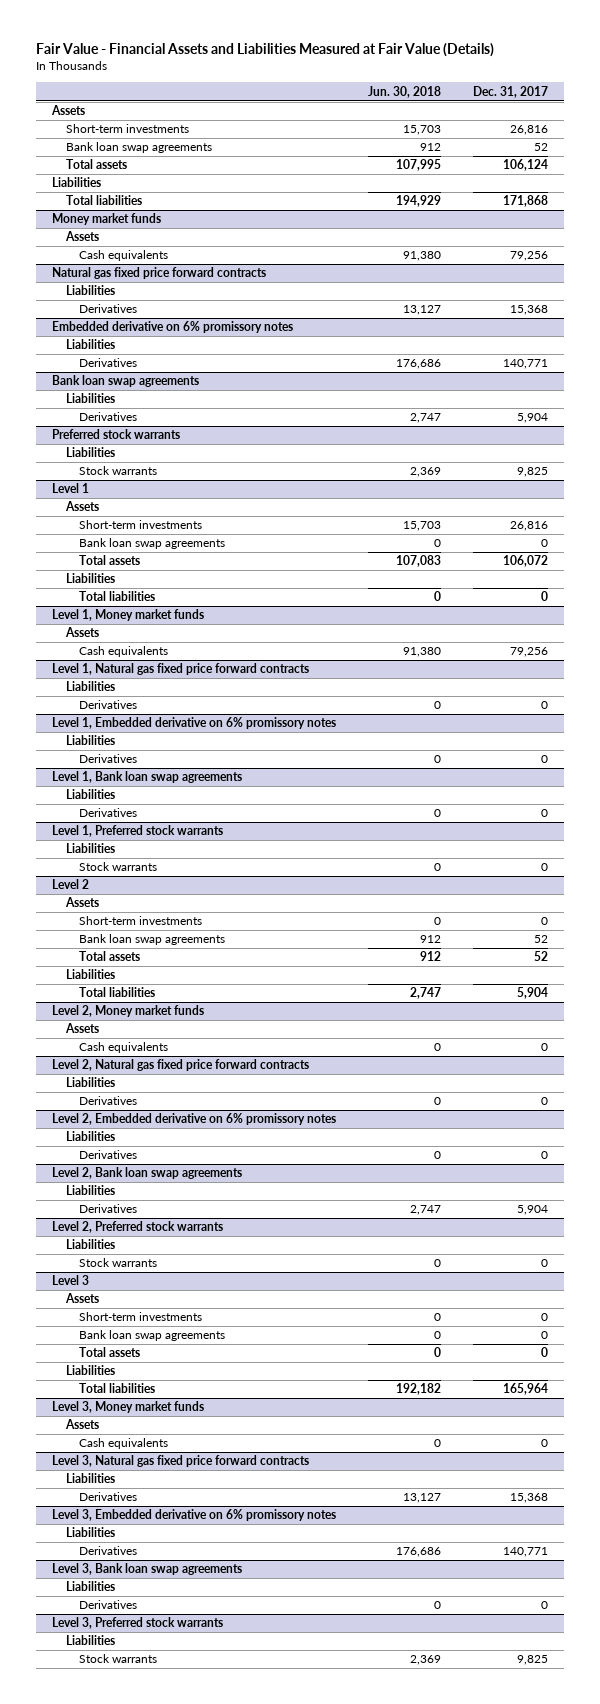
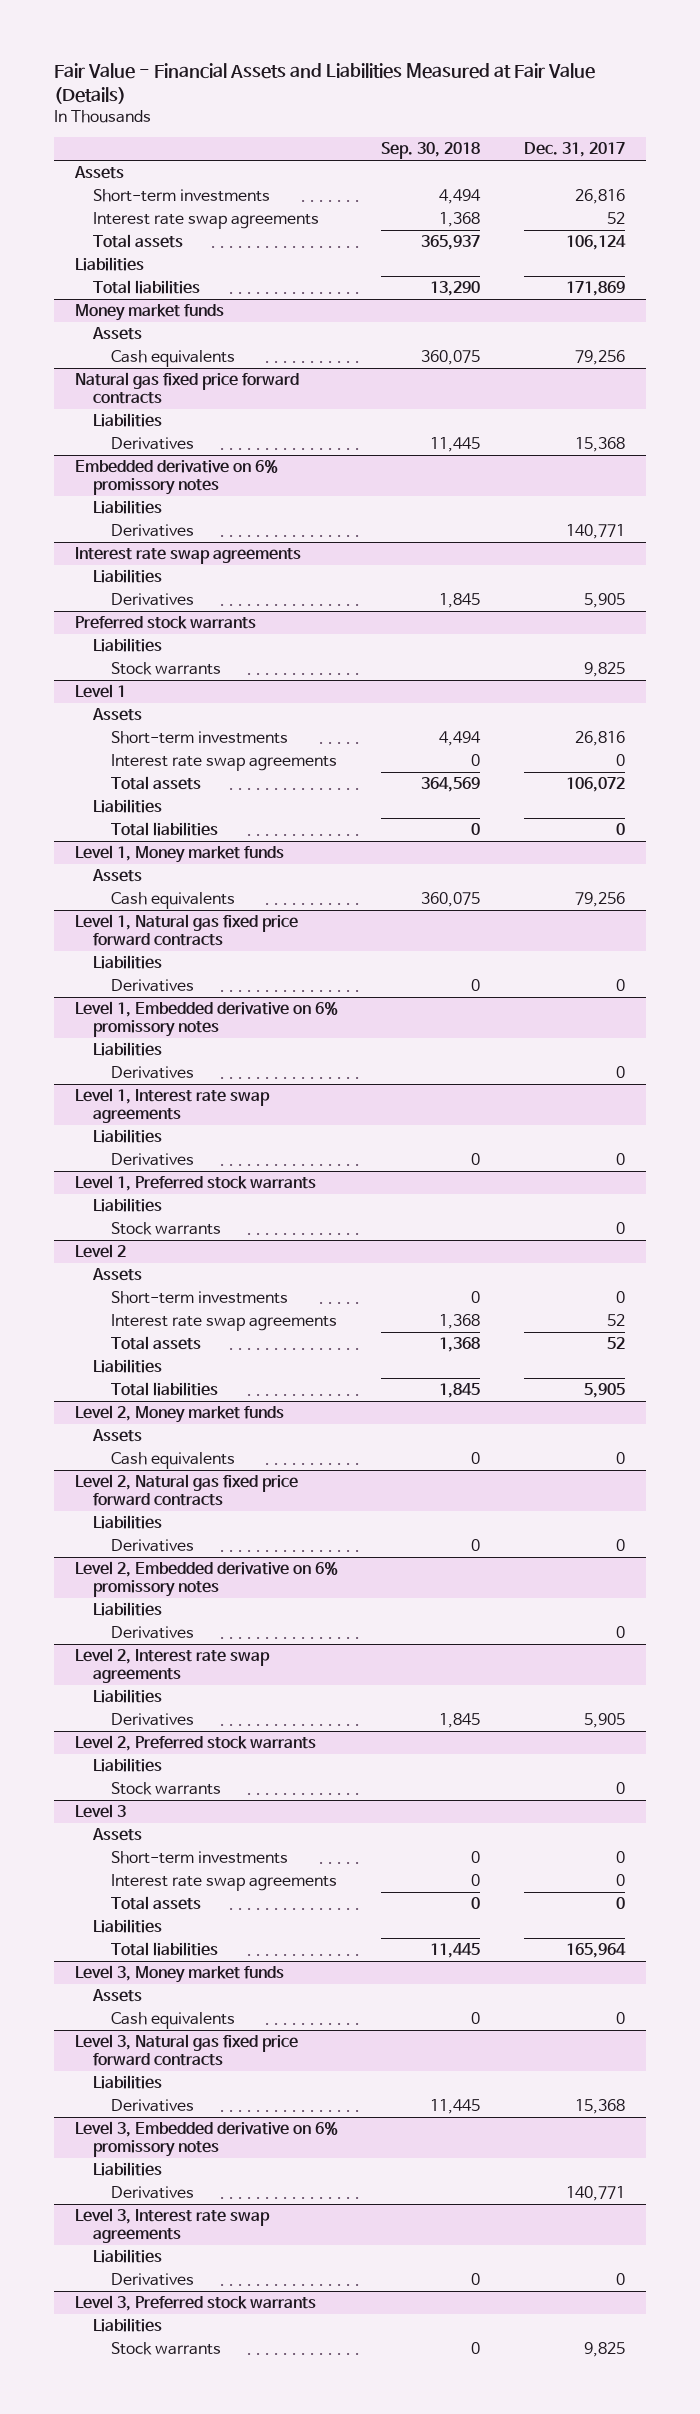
- | Jun. 30, 2018 | Dec. 31, 2017
+ | Sep. 30, 2018 | Dec. 31, 2017
- Bank loan swap agreements | 912 | 52
+ Interest rate swap agreements | 1,368 | 52
- Total liabilities | 194,929 | 171,868
+ Total liabilities | 13,290 | 171,869
- Bank loan swap agreements
+ Interest rate swap agreements
- Derivatives | 2,747 | 5,904
+ Derivatives | 1,845 | 5,905
@ Level 1
- Bank loan swap agreements | 0 | 0
+ Interest rate swap agreements | 0 | 0
- Level 1, Bank loan swap agreements
+ Level 1, Interest rate swap agreements
@ Level 2
- Bank loan swap agreements | 912 | 52
+ Interest rate swap agreements | 1,368 | 52
- Total liabilities | 2,747 | 5,904
+ Total liabilities | 1,845 | 5,905
- Level 2, Bank loan swap agreements
+ Level 2, Interest rate swap agreements
- Derivatives | 2,747 | 5,904
+ Derivatives | 1,845 | 5,905
@ Level 3
- Bank loan swap agreements | 0 | 0
+ Interest rate swap agreements | 0 | 0
- Level 3, Bank loan swap agreements
+ Level 3, Interest rate swap agreements

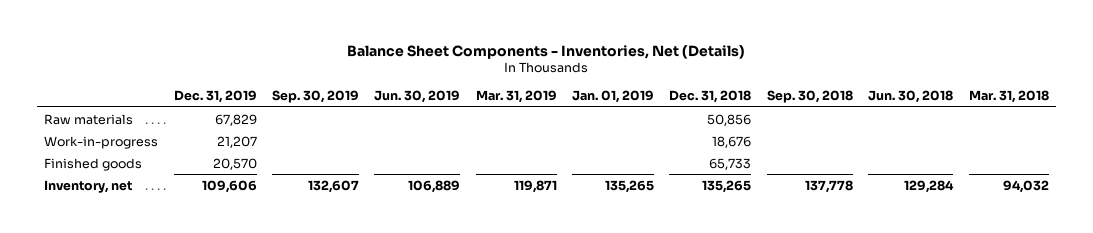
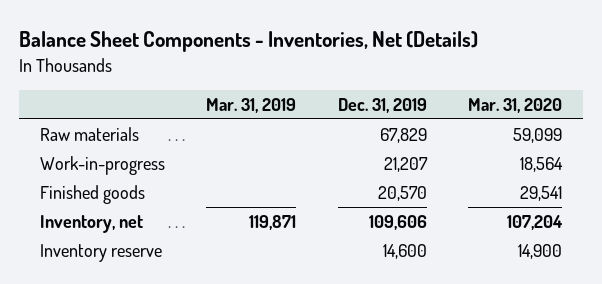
- | Dec. 31, 2019 | Sep. 30, 2019 | Jun. 30, 2019 | Mar. 31, 2019 | Jan. 01, 2019 | Dec. 31, 2018 | Sep. 30, 2018 | Jun. 30, 2018 | Mar. 31, 2018
+ | Mar. 31, 2019 | Dec. 31, 2019 | Mar. 31, 2020
+ Inventory reserve | | 14,600 | 14,900

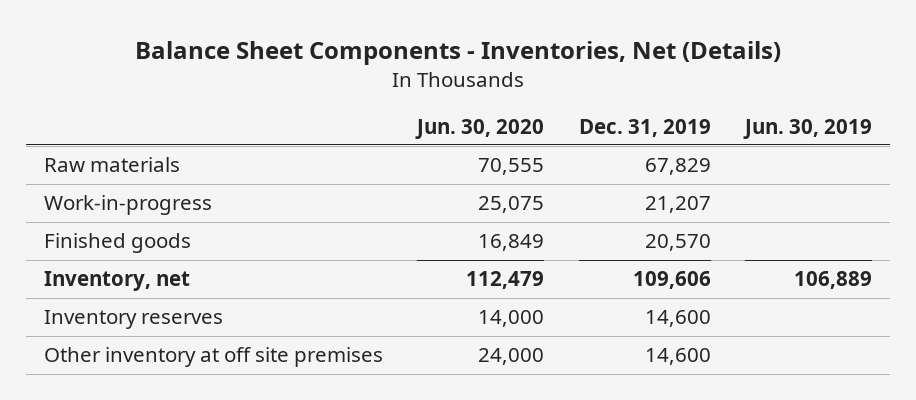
- | Mar. 31, 2019 | Dec. 31, 2019 | Mar. 31, 2020
+ | Jun. 30, 2020 | Dec. 31, 2019 | Jun. 30, 2019
- Inventory reserve | | 14,600 | 14,900
+ Inventory reserves | 14,000 | 14,600 |
+ Other inventory at off site premises | 24,000 | 14,600 |

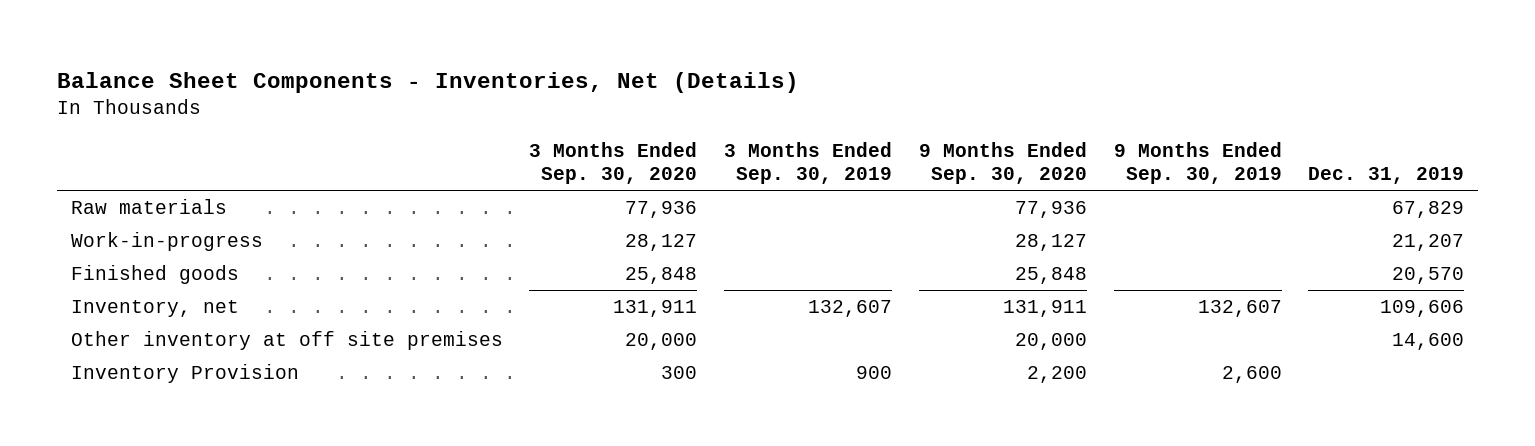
- | Jun. 30, 2020 | Dec. 31, 2019 | Jun. 30, 2019
+ | 3 Months Ended Sep. 30, 2020 | 3 Months Ended Sep. 30, 2019 | 9 Months Ended Sep. 30, 2020 | 9 Months Ended Sep. 30, 2019 | Dec. 31, 2019
- Inventory reserves | 14,000 | 14,600 |
+ Inventory Provision | 300 | 900 | 2,200 | 2,600 |

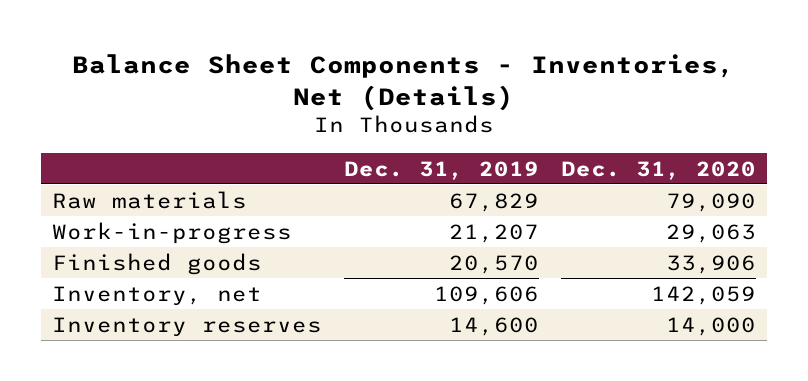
- | 3 Months Ended Sep. 30, 2020 | 3 Months Ended Sep. 30, 2019 | 9 Months Ended Sep. 30, 2020 | 9 Months Ended Sep. 30, 2019 | Dec. 31, 2019
+ | Dec. 31, 2019 | Dec. 31, 2020
- Other inventory at off site premises | 20,000 | | 20,000 | | 14,600
- Inventory Provision | 300 | 900 | 2,200 | 2,600 |
+ Inventory reserves | 14,600 | 14,000

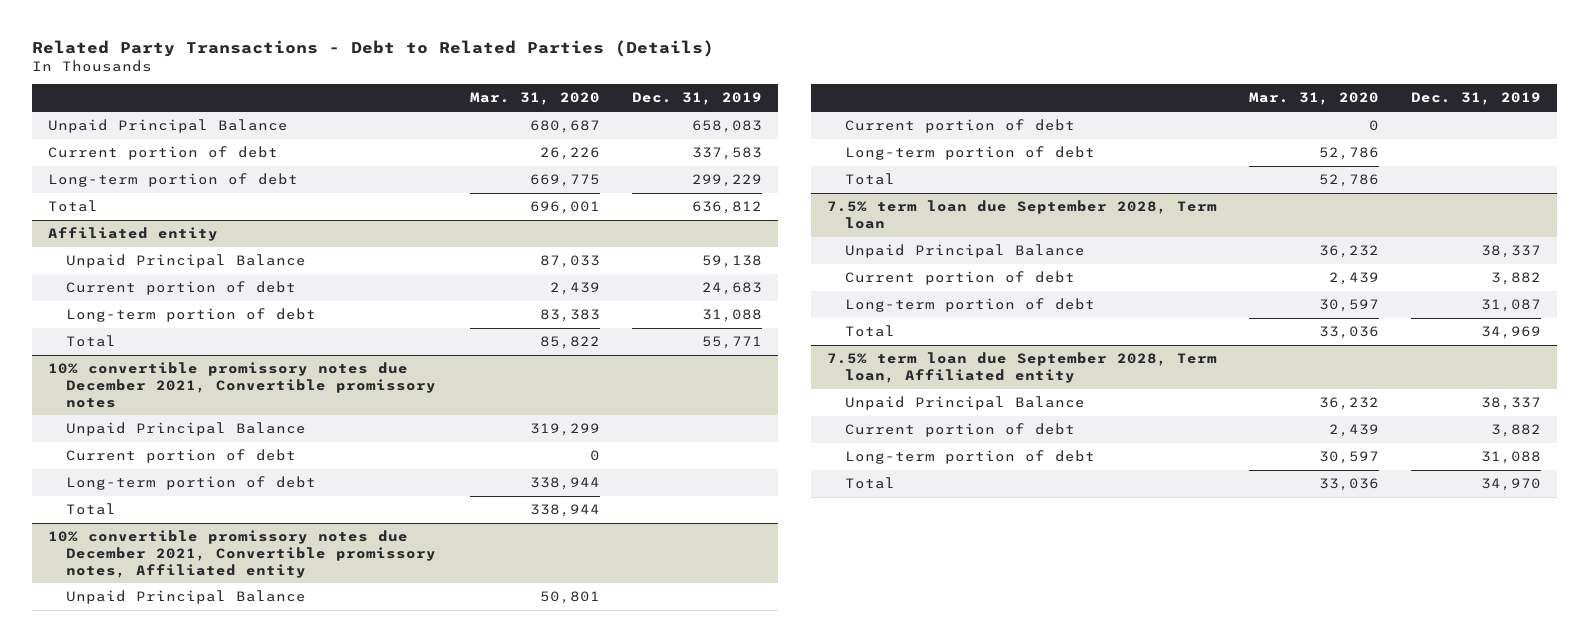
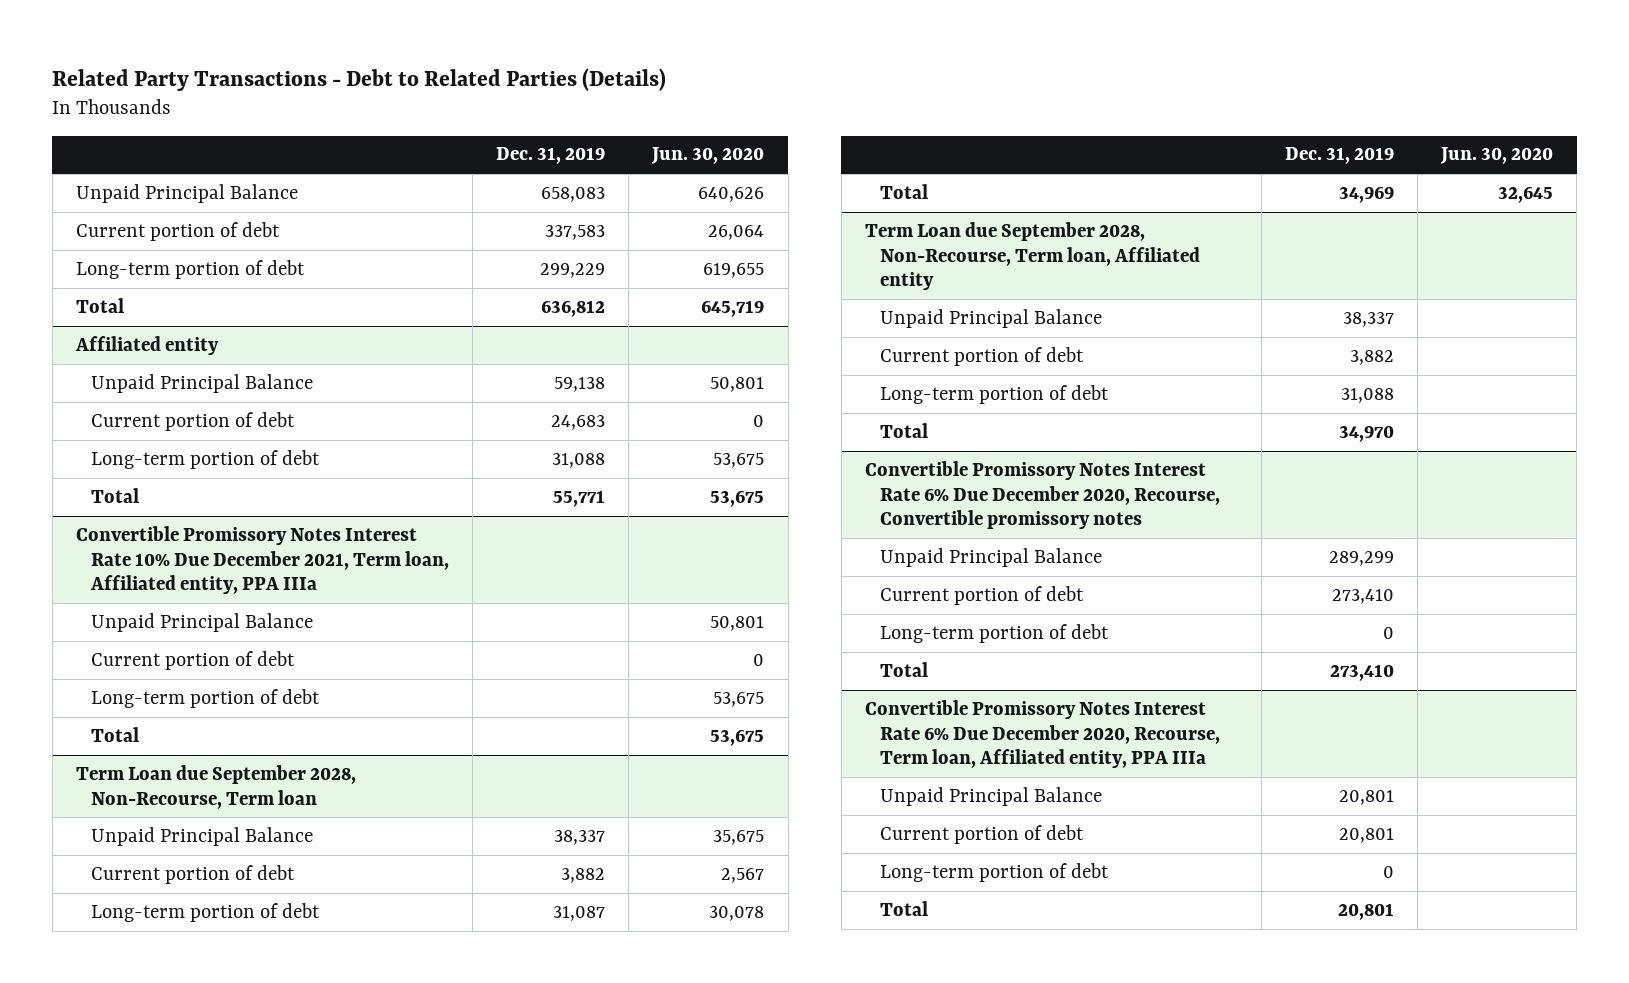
- | Mar. 31, 2020 | Dec. 31, 2019
+ | Dec. 31, 2019 | Jun. 30, 2020
- 10% convertible promissory notes due December 2021, Convertible promissory notes
- Unpaid Principal Balance | 319,299 |
- Current portion of debt | 0 |
- Long-term portion of debt | 338,944 |
- Total | 338,944 |
- 10% convertible promissory notes due December 2021, Convertible promissory notes, Affiliated entity
+ Convertible Promissory Notes Interest Rate 10% Due December 2021, Term loan, Affiliated entity, PPA IIIa
- 7.5% term loan due September 2028, Term loan
+ Term Loan due September 2028, Non-Recourse, Term loan
- 7.5% term loan due September 2028, Term loan, Affiliated entity
+ Term Loan due September 2028, Non-Recourse, Term loan, Affiliated entity
+ Convertible Promissory Notes Interest Rate 6% Due December 2020, Recourse, Convertible promissory notes
+ Unpaid Principal Balance | 289,299 |
+ Current portion of debt | 273,410 |
+ Long-term portion of debt | 0 |
+ Total | 273,410 |
+ Convertible Promissory Notes Interest Rate 6% Due December 2020, Recourse, Term loan, Affiliated entity, PPA IIIa
+ Unpaid Principal Balance | 20,801 |
+ Current portion of debt | 20,801 |
+ Long-term portion of debt | 0 |
+ Total | 20,801 |

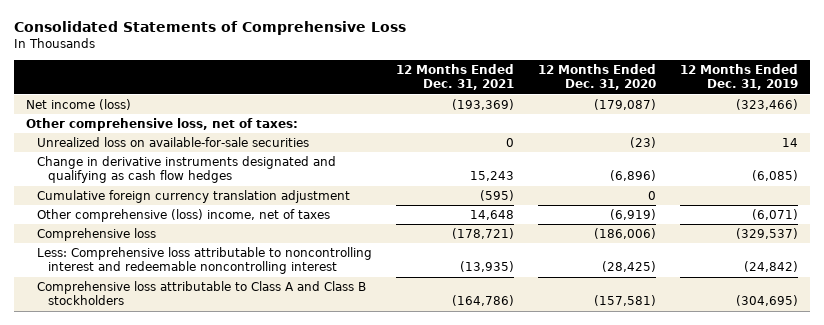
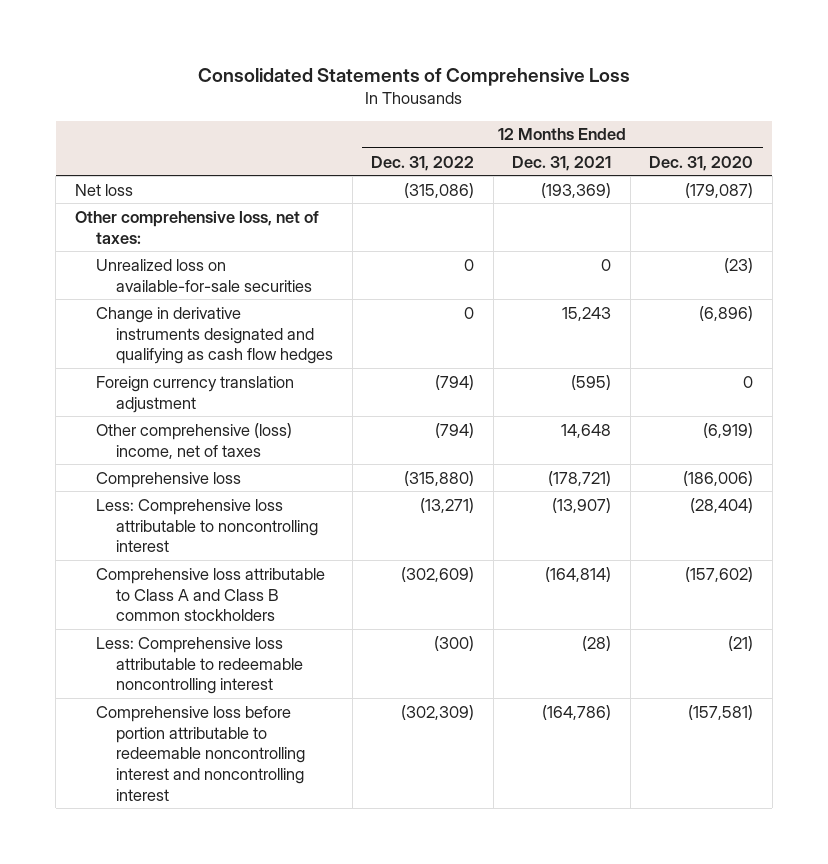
- | 12 Months Ended Dec. 31, 2021 | 12 Months Ended Dec. 31, 2020 | 12 Months Ended Dec. 31, 2019
+ | 12 Months Ended Dec. 31, 2022 | 12 Months Ended Dec. 31, 2021 | 12 Months Ended Dec. 31, 2020
- Net income (loss) | (193,369) | (179,087) | (323,466)
+ Net loss | (315,086) | (193,369) | (179,087)
- Cumulative foreign currency translation adjustment | (595) | 0 |
+ Foreign currency translation adjustment | (794) | (595) | 0
- Less: Comprehensive loss attributable to noncontrolling interest and redeemable noncontrolling interest | (13,935) | (28,425) | (24,842)
- Comprehensive loss attributable to Class A and Class B stockholders | (164,786) | (157,581) | (304,695)
+ Less: Comprehensive loss attributable to noncontrolling interest | (13,271) | (13,907) | (28,404)
+ Comprehensive loss attributable to Class A and Class B common stockholders | (302,609) | (164,814) | (157,602)
+ Less: Comprehensive loss attributable to redeemable noncontrolling interest | (300) | (28) | (21)
+ Comprehensive loss before portion attributable to redeemable noncontrolling interest and noncontrolling interest | (302,309) | (164,786) | (157,581)

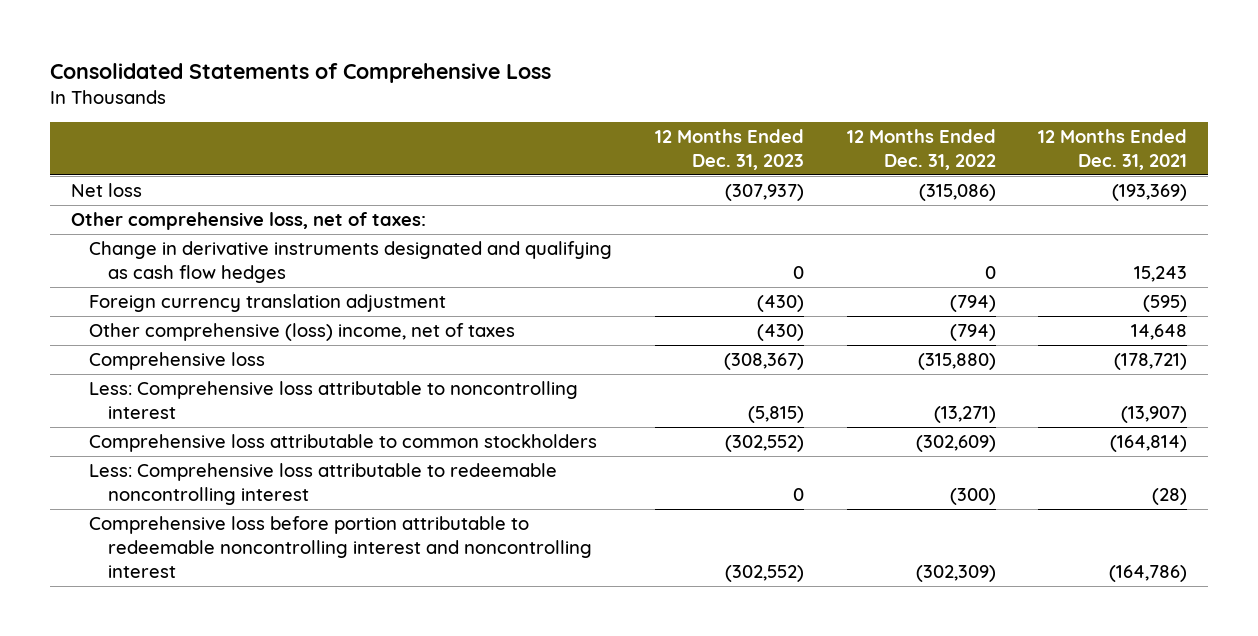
- | 12 Months Ended Dec. 31, 2022 | 12 Months Ended Dec. 31, 2021 | 12 Months Ended Dec. 31, 2020
+ | 12 Months Ended Dec. 31, 2023 | 12 Months Ended Dec. 31, 2022 | 12 Months Ended Dec. 31, 2021
- Unrealized loss on available-for-sale securities | 0 | 0 | (23)
- Comprehensive loss attributable to Class A and Class B common stockholders | (302,609) | (164,814) | (157,602)
+ Comprehensive loss attributable to common stockholders | (302,552) | (302,609) | (164,814)

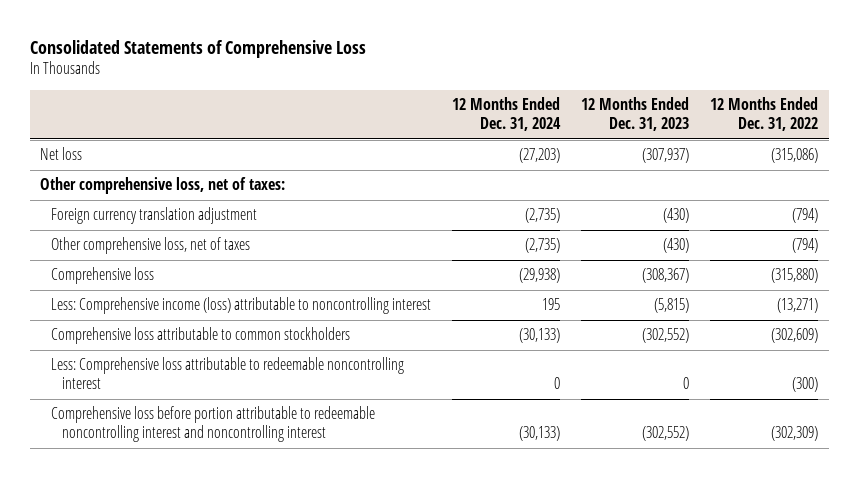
- | 12 Months Ended Dec. 31, 2023 | 12 Months Ended Dec. 31, 2022 | 12 Months Ended Dec. 31, 2021
+ | 12 Months Ended Dec. 31, 2024 | 12 Months Ended Dec. 31, 2023 | 12 Months Ended Dec. 31, 2022
- Change in derivative instruments designated and qualifying as cash flow hedges | 0 | 0 | 15,243
- Other comprehensive (loss) income, net of taxes | (430) | (794) | 14,648
+ Other comprehensive loss, net of taxes | (2,735) | (430) | (794)
- Less: Comprehensive loss attributable to noncontrolling interest | (5,815) | (13,271) | (13,907)
+ Less: Comprehensive income (loss) attributable to noncontrolling interest | 195 | (5,815) | (13,271)

